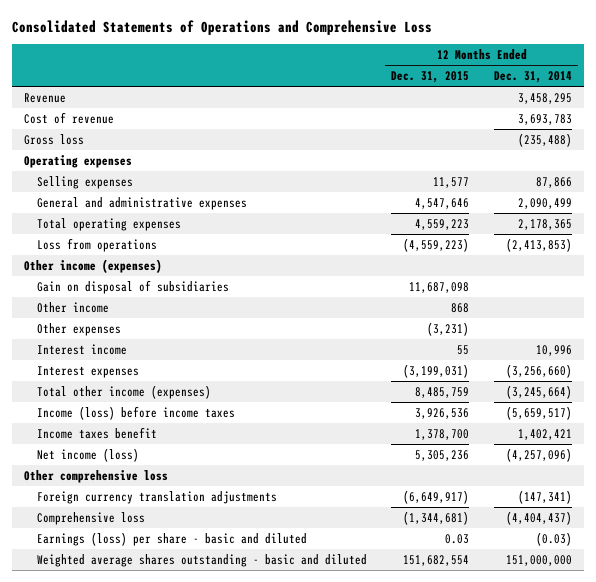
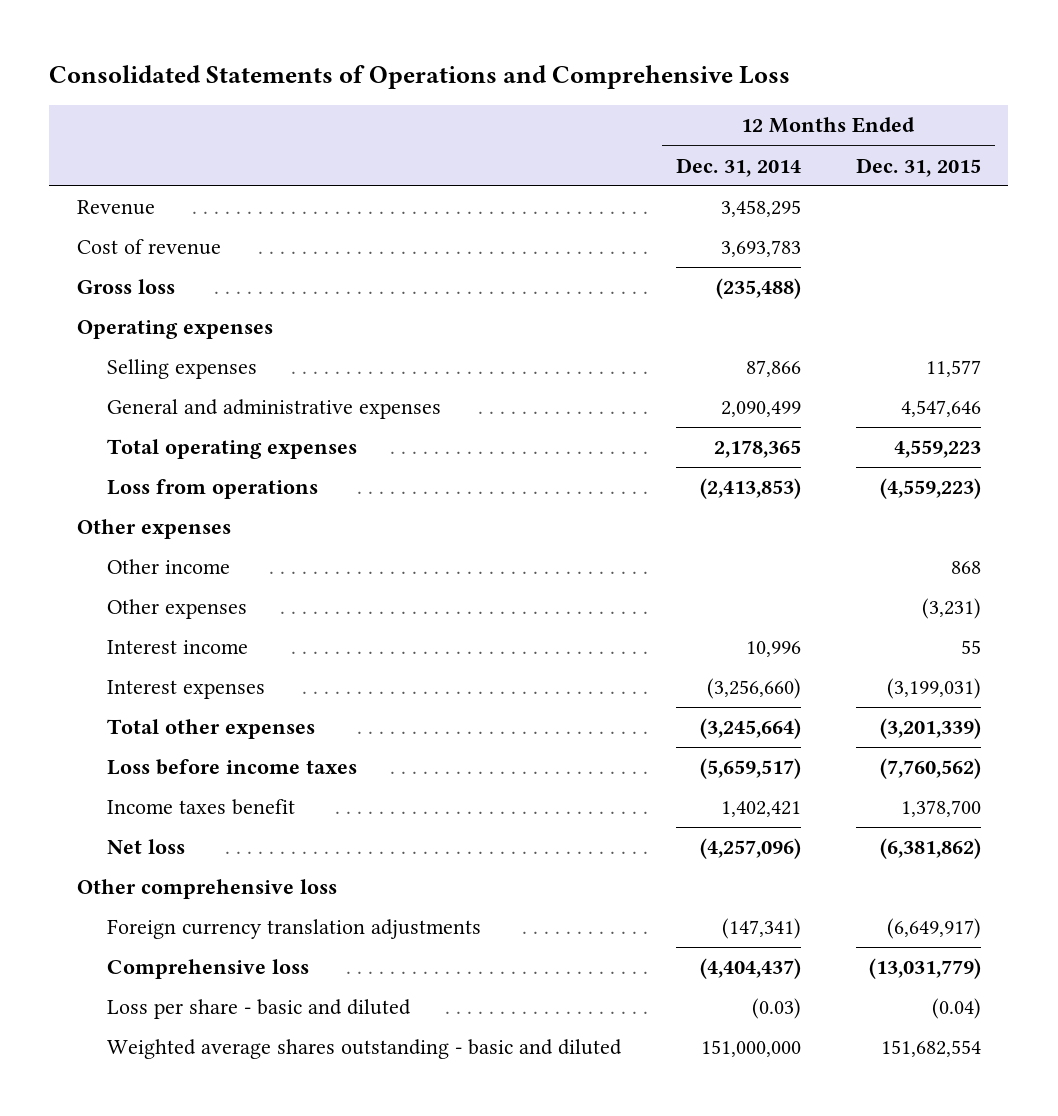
- | 12 Months Ended Dec. 31, 2015 | 12 Months Ended Dec. 31, 2014
+ | 12 Months Ended Dec. 31, 2014 | 12 Months Ended Dec. 31, 2015
- Other income (expenses)
- Gain on disposal of subsidiaries | 11,687,098 |
+ Other expenses
- Total other income (expenses) | 8,485,759 | (3,245,664)
- Income (loss) before income taxes | 3,926,536 | (5,659,517)
+ Total other expenses | (3,245,664) | (3,201,339)
+ Loss before income taxes | (5,659,517) | (7,760,562)
- Net income (loss) | 5,305,236 | (4,257,096)
+ Net loss | (4,257,096) | (6,381,862)
- Comprehensive loss | (1,344,681) | (4,404,437)
- Earnings (loss) per share - basic and diluted | 0.03 | (0.03)
+ Comprehensive loss | (4,404,437) | (13,031,779)
+ Loss per share - basic and diluted | (0.03) | (0.04)

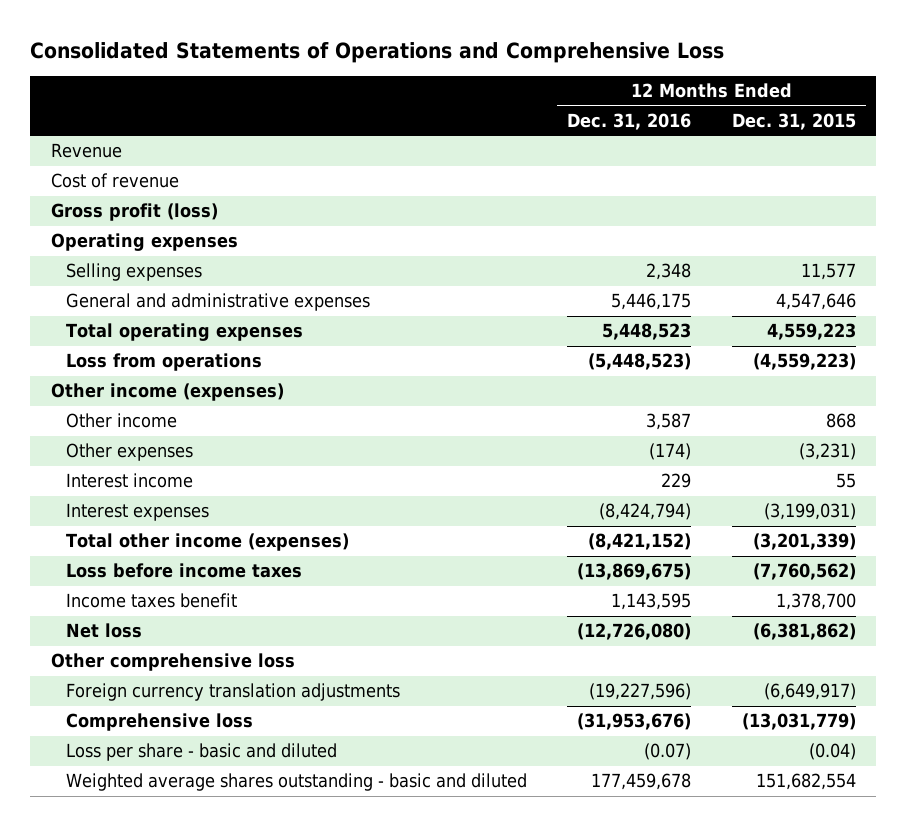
- | 12 Months Ended Dec. 31, 2014 | 12 Months Ended Dec. 31, 2015
+ | 12 Months Ended Dec. 31, 2016 | 12 Months Ended Dec. 31, 2015
- Gross loss | (235,488) |
+ Gross profit (loss)
- Other expenses
+ Other income (expenses)
- Total other expenses | (3,245,664) | (3,201,339)
+ Total other income (expenses) | (8,421,152) | (3,201,339)

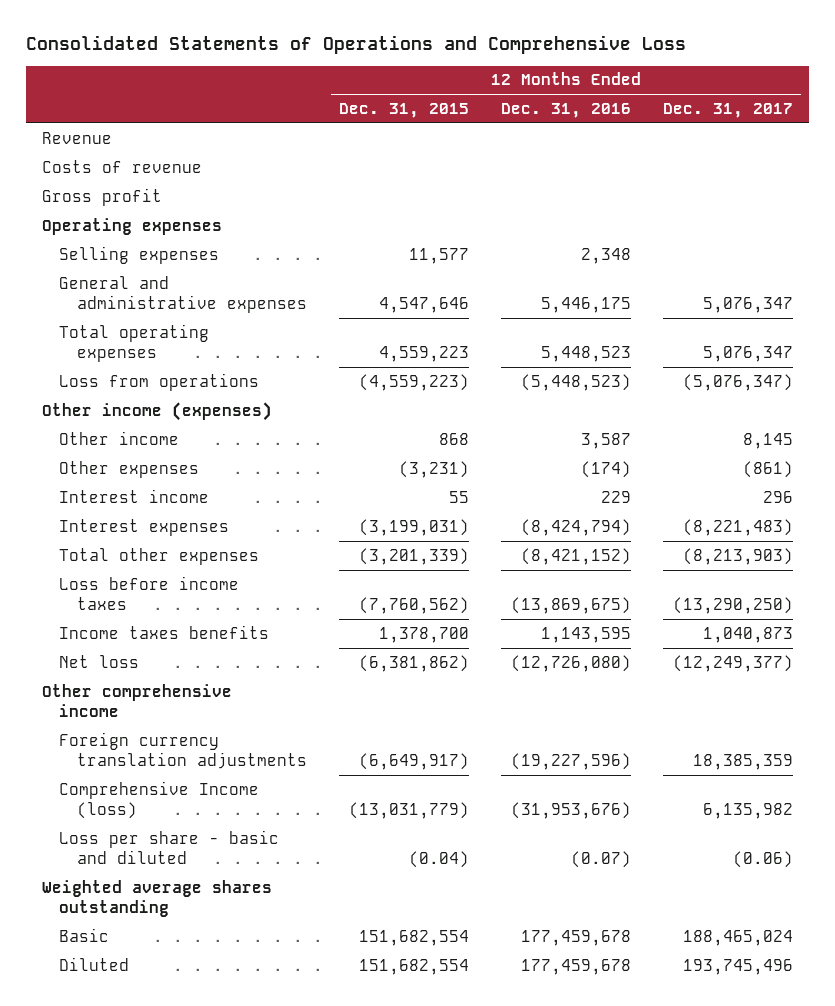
- | 12 Months Ended Dec. 31, 2016 | 12 Months Ended Dec. 31, 2015
+ | 12 Months Ended Dec. 31, 2015 | 12 Months Ended Dec. 31, 2016 | 12 Months Ended Dec. 31, 2017
- Cost of revenue
- Gross profit (loss)
+ Costs of revenue
+ Gross profit
- Total other income (expenses) | (8,421,152) | (3,201,339)
+ Total other expenses | (3,201,339) | (8,421,152) | (8,213,903)
- Income taxes benefit | 1,143,595 | 1,378,700
+ Income taxes benefits | 1,378,700 | 1,143,595 | 1,040,873
- Other comprehensive loss
+ Other comprehensive income
- Comprehensive loss | (31,953,676) | (13,031,779)
+ Comprehensive Income (loss) | (13,031,779) | (31,953,676) | 6,135,982
- Weighted average shares outstanding - basic and diluted | 177,459,678 | 151,682,554
+ Weighted average shares outstanding
+ Basic | 151,682,554 | 177,459,678 | 188,465,024
+ Diluted | 151,682,554 | 177,459,678 | 193,745,496

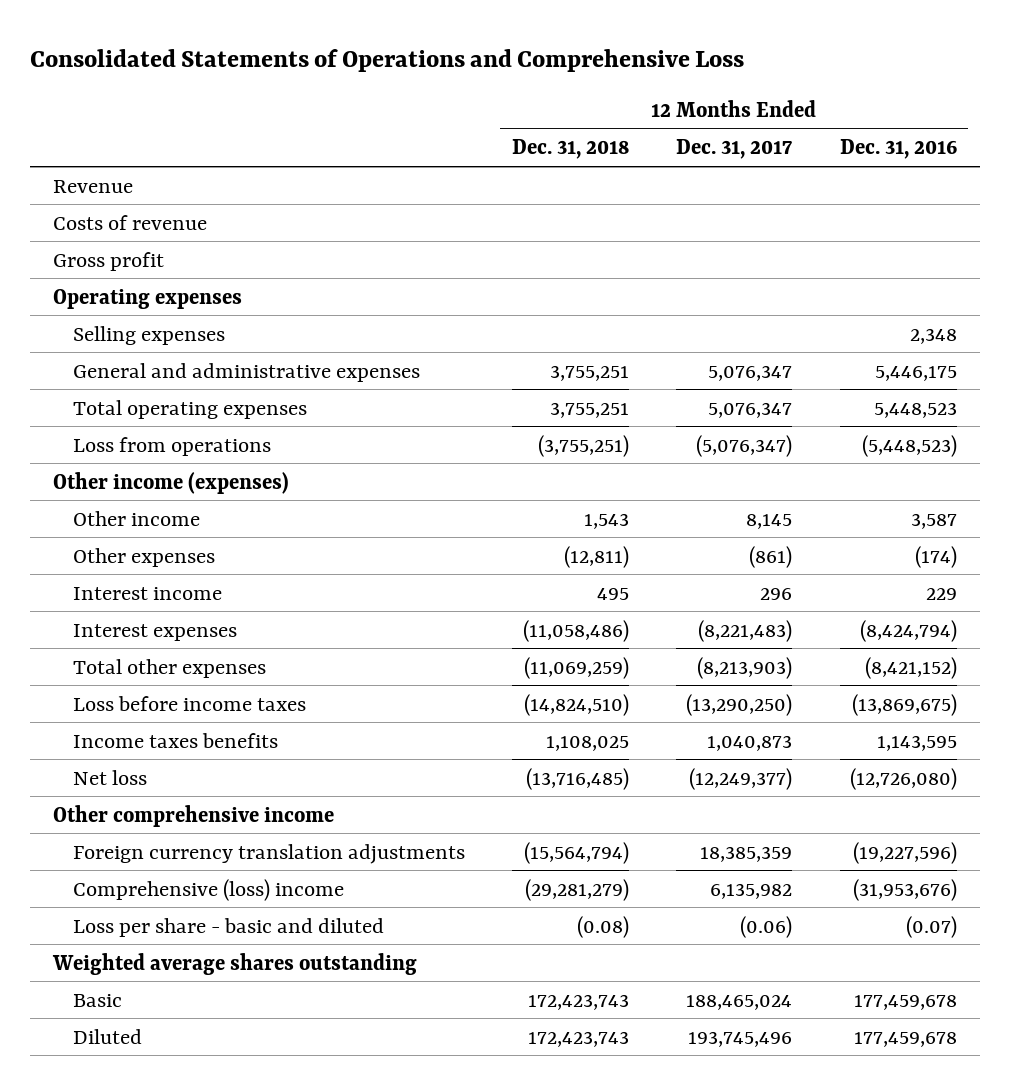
- | 12 Months Ended Dec. 31, 2015 | 12 Months Ended Dec. 31, 2016 | 12 Months Ended Dec. 31, 2017
+ | 12 Months Ended Dec. 31, 2018 | 12 Months Ended Dec. 31, 2017 | 12 Months Ended Dec. 31, 2016
- Comprehensive Income (loss) | (13,031,779) | (31,953,676) | 6,135,982
+ Comprehensive (loss) income | (29,281,279) | 6,135,982 | (31,953,676)

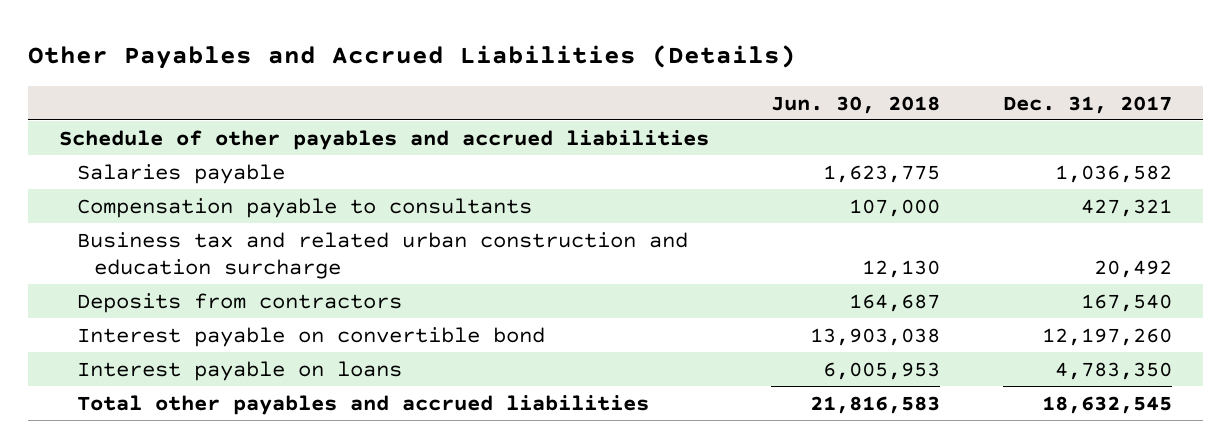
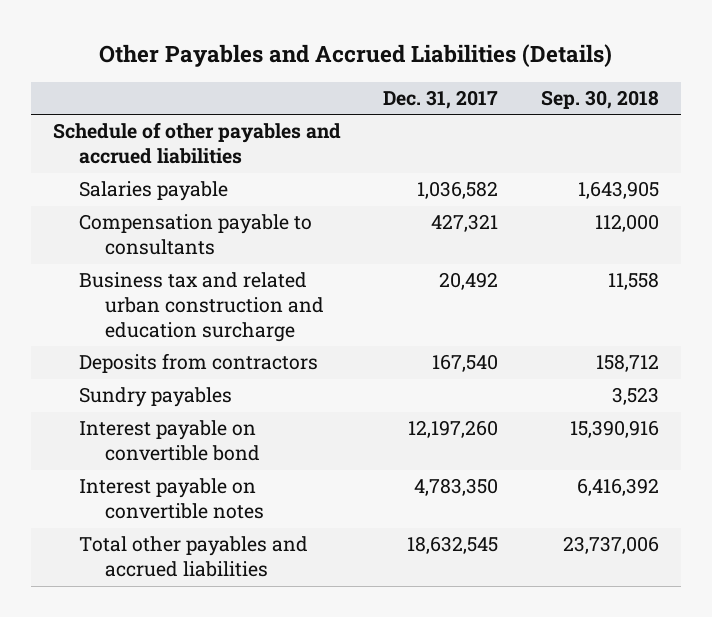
- | Jun. 30, 2018 | Dec. 31, 2017
+ | Dec. 31, 2017 | Sep. 30, 2018
+ Sundry payables | | 3,523
- Interest payable on loans | 6,005,953 | 4,783,350
+ Interest payable on convertible notes | 4,783,350 | 6,416,392

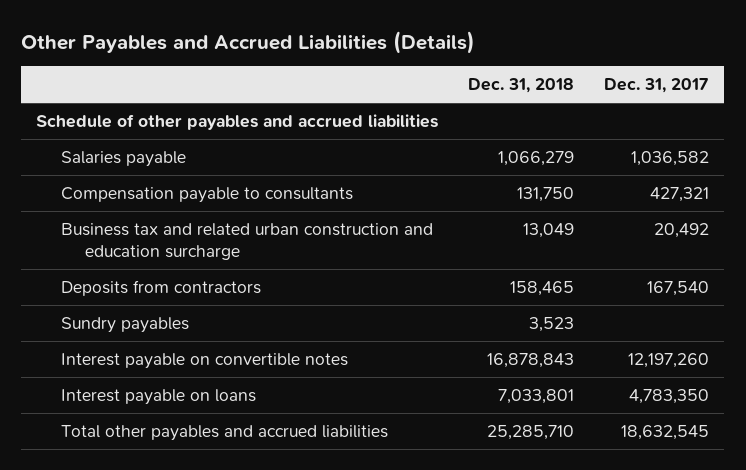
- | Dec. 31, 2017 | Sep. 30, 2018
+ | Dec. 31, 2018 | Dec. 31, 2017
- Interest payable on convertible bond | 12,197,260 | 15,390,916
- Interest payable on convertible notes | 4,783,350 | 6,416,392
+ Interest payable on convertible notes | 16,878,843 | 12,197,260
+ Interest payable on loans | 7,033,801 | 4,783,350

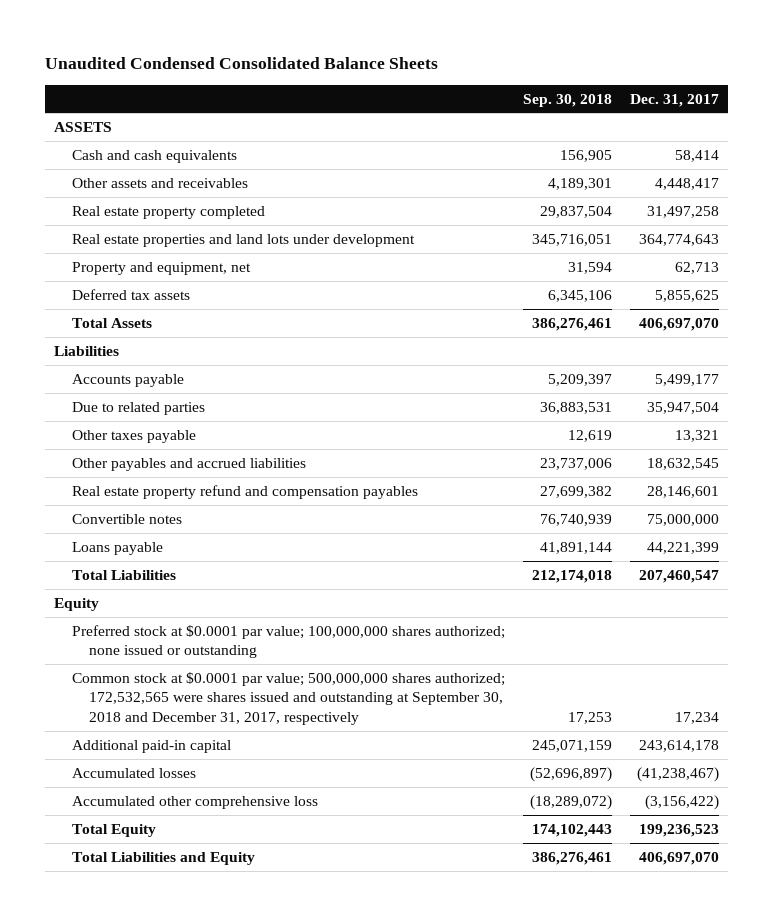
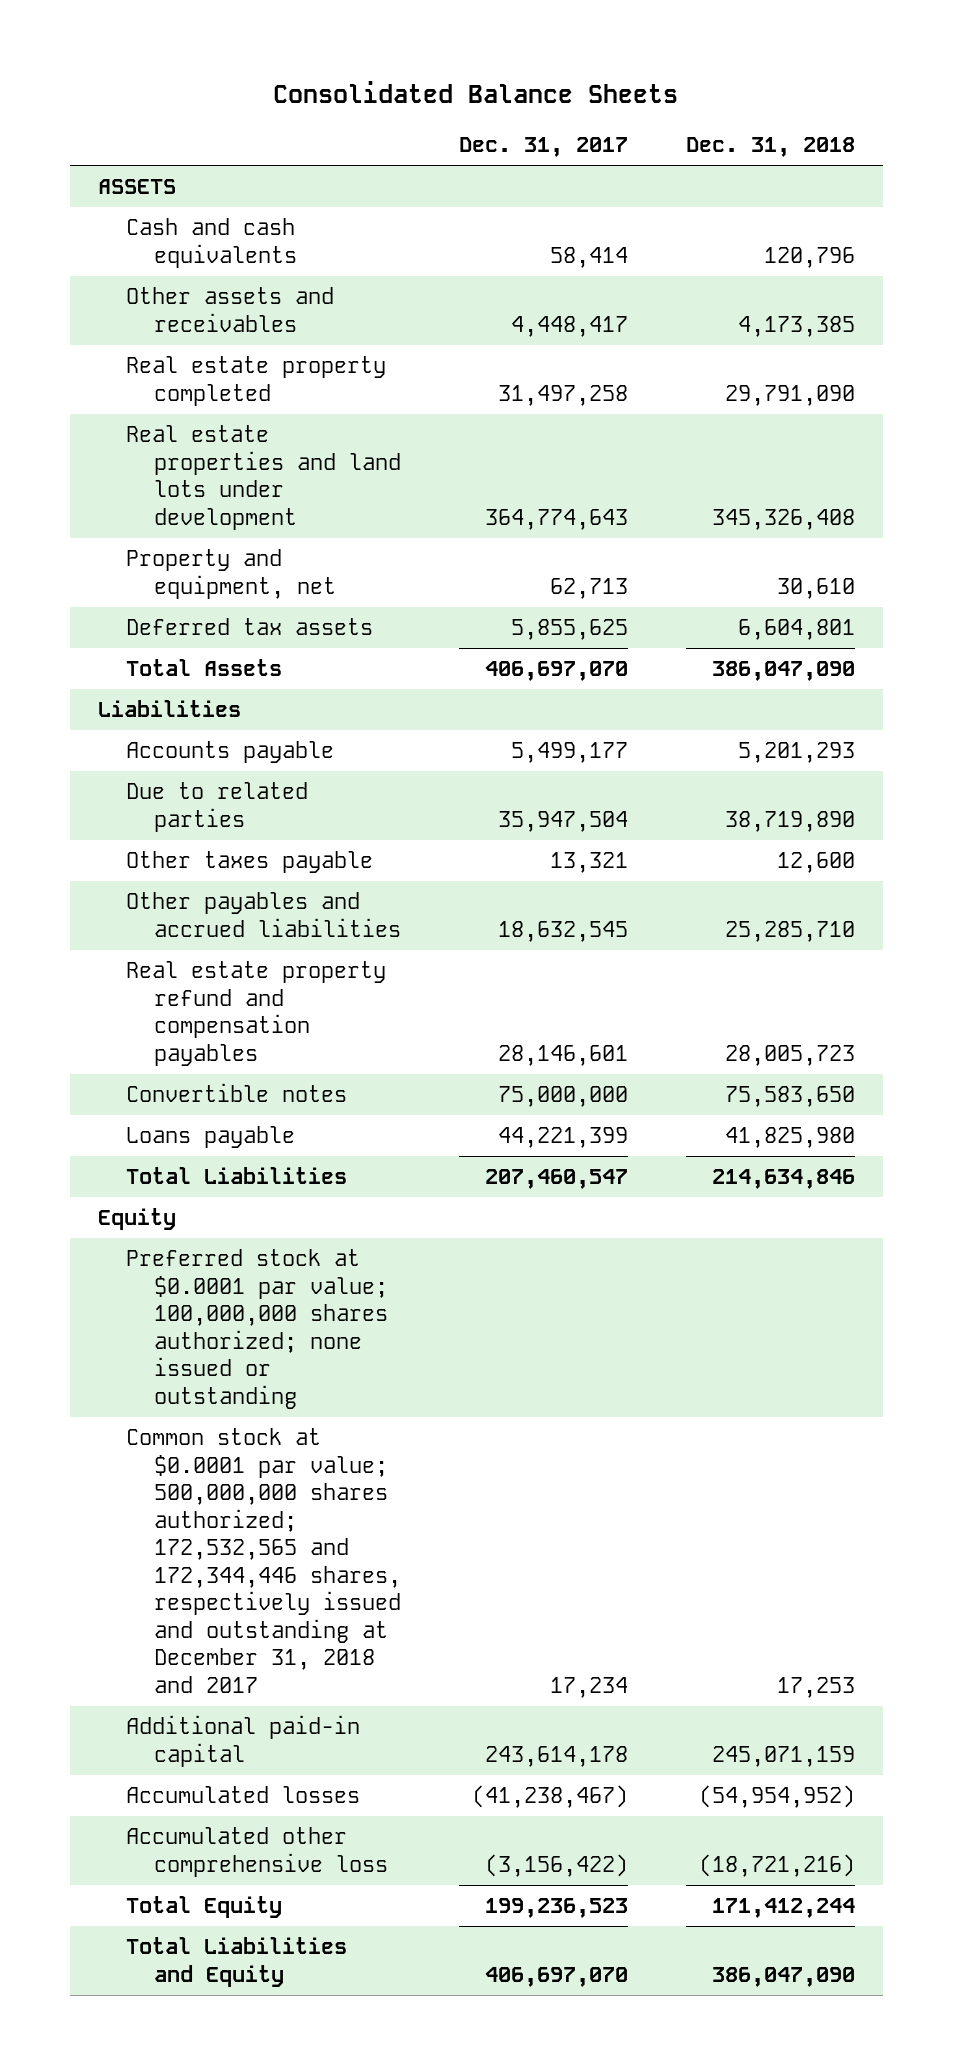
- Unaudited Condensed Consolidated Balance Sheets
+ Consolidated Balance Sheets
- | Sep. 30, 2018 | Dec. 31, 2017
+ | Dec. 31, 2017 | Dec. 31, 2018
- Common stock at $0.0001 par value; 500,000,000 shares authorized; 172,532,565 were shares issued and outstanding at September 30, 2018 and December 31, 2017, respectively | 17,253 | 17,234
+ Common stock at $0.0001 par value; 500,000,000 shares authorized; 172,532,565 and 172,344,446 shares, respectively issued and outstanding at December 31, 2018 and 2017 | 17,234 | 17,253

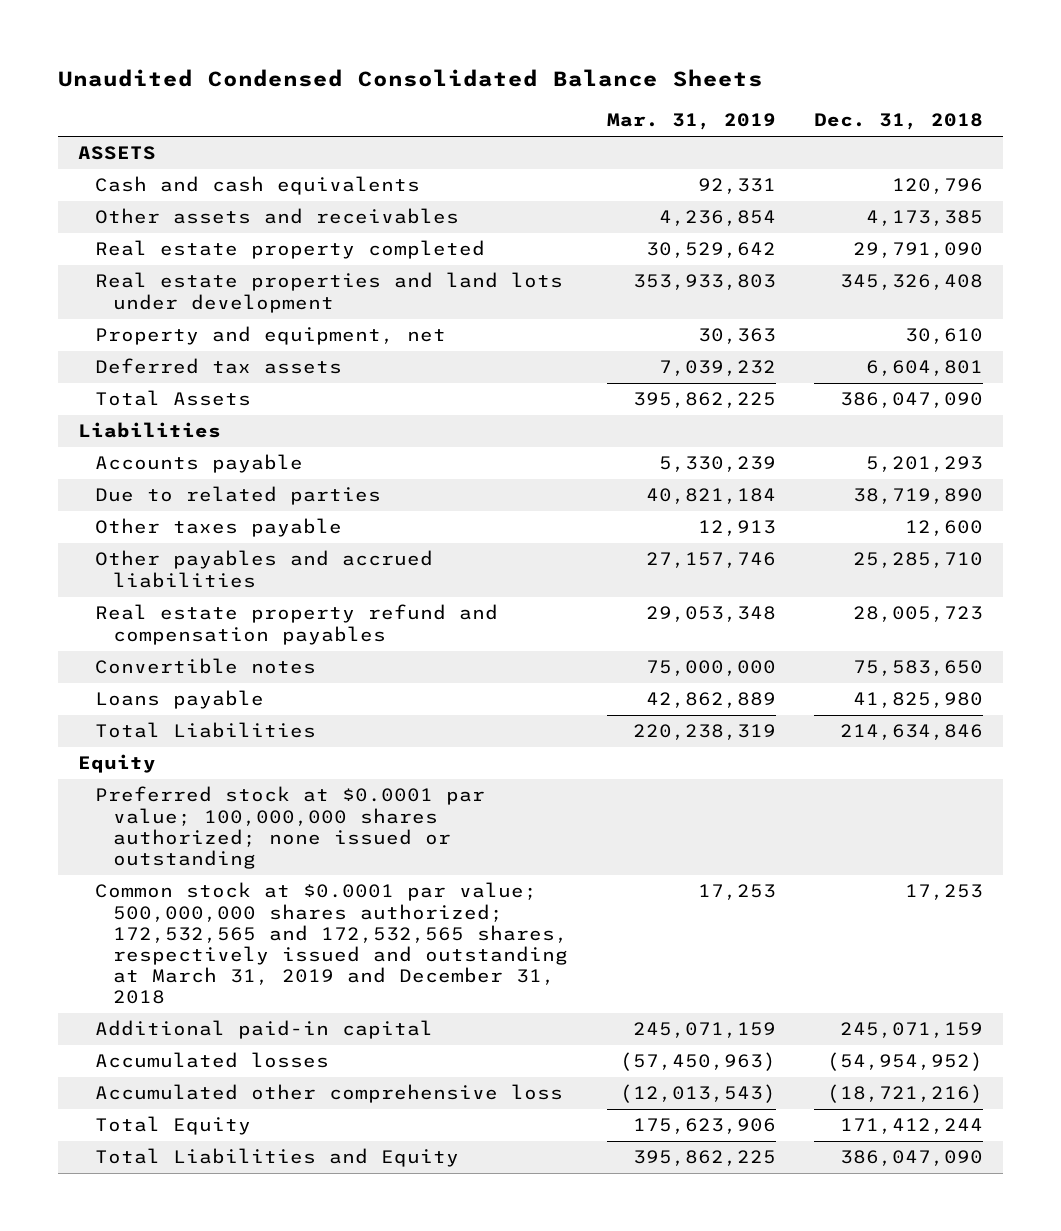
- Consolidated Balance Sheets
+ Unaudited Condensed Consolidated Balance Sheets
- | Dec. 31, 2017 | Dec. 31, 2018
+ | Mar. 31, 2019 | Dec. 31, 2018
- Common stock at $0.0001 par value; 500,000,000 shares authorized; 172,532,565 and 172,344,446 shares, respectively issued and outstanding at December 31, 2018 and 2017 | 17,234 | 17,253
+ Common stock at $0.0001 par value; 500,000,000 shares authorized; 172,532,565 and 172,532,565 shares, respectively issued and outstanding at March 31, 2019 and December 31, 2018 | 17,253 | 17,253

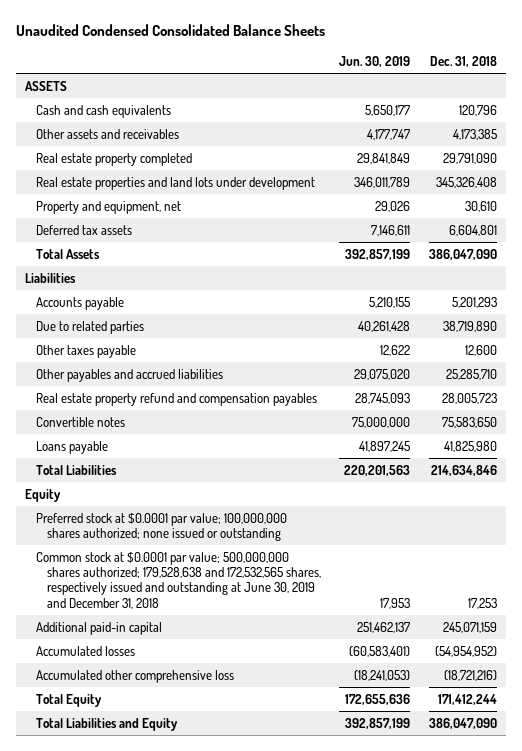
- | Mar. 31, 2019 | Dec. 31, 2018
+ | Jun. 30, 2019 | Dec. 31, 2018
- Common stock at $0.0001 par value; 500,000,000 shares authorized; 172,532,565 and 172,532,565 shares, respectively issued and outstanding at March 31, 2019 and December 31, 2018 | 17,253 | 17,253
+ Common stock at $0.0001 par value; 500,000,000 shares authorized; 179,528,638 and 172,532,565 shares, respectively issued and outstanding at June 30, 2019 and December 31, 2018 | 17,953 | 17,253

